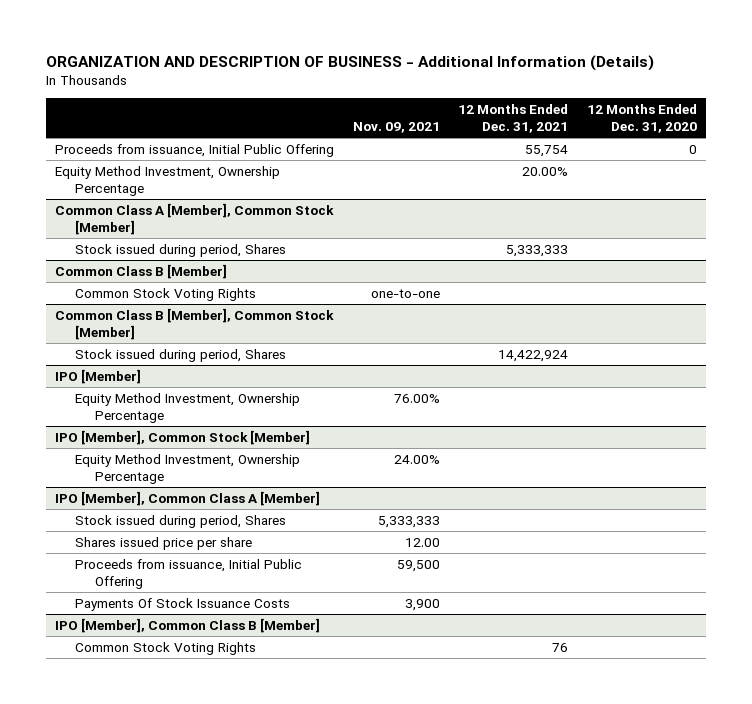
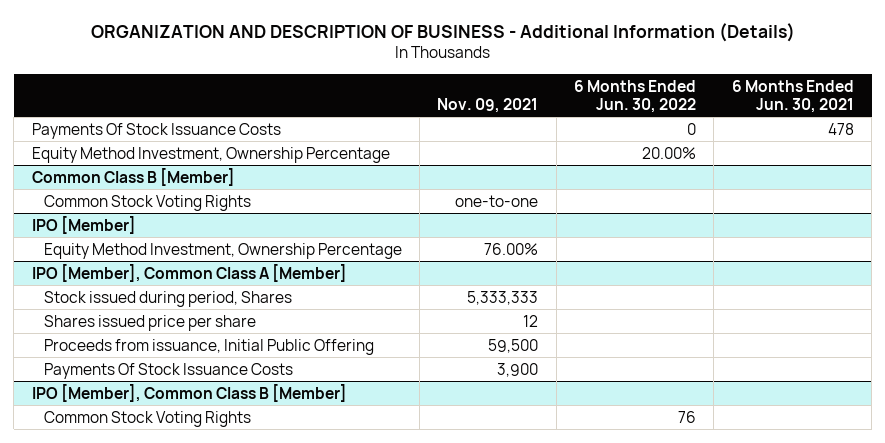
- | Nov. 09, 2021 | 12 Months Ended Dec. 31, 2021 | 12 Months Ended Dec. 31, 2020
+ | Nov. 09, 2021 | 6 Months Ended Jun. 30, 2022 | 6 Months Ended Jun. 30, 2021
- Proceeds from issuance, Initial Public Offering | | 55,754 | 0
+ Payments Of Stock Issuance Costs | | 0 | 478
- Common Class A [Member], Common Stock [Member]
- Stock issued during period, Shares | | 5,333,333 |
- Common Class B [Member], Common Stock [Member]
- Stock issued during period, Shares | | 14,422,924 |
- IPO [Member], Common Stock [Member]
- Equity Method Investment, Ownership Percentage | 24.00% | |
@ IPO [Member], Common Class A [Member]
- Shares issued price per share | 12.00 | |
+ Shares issued price per share | 12 | |

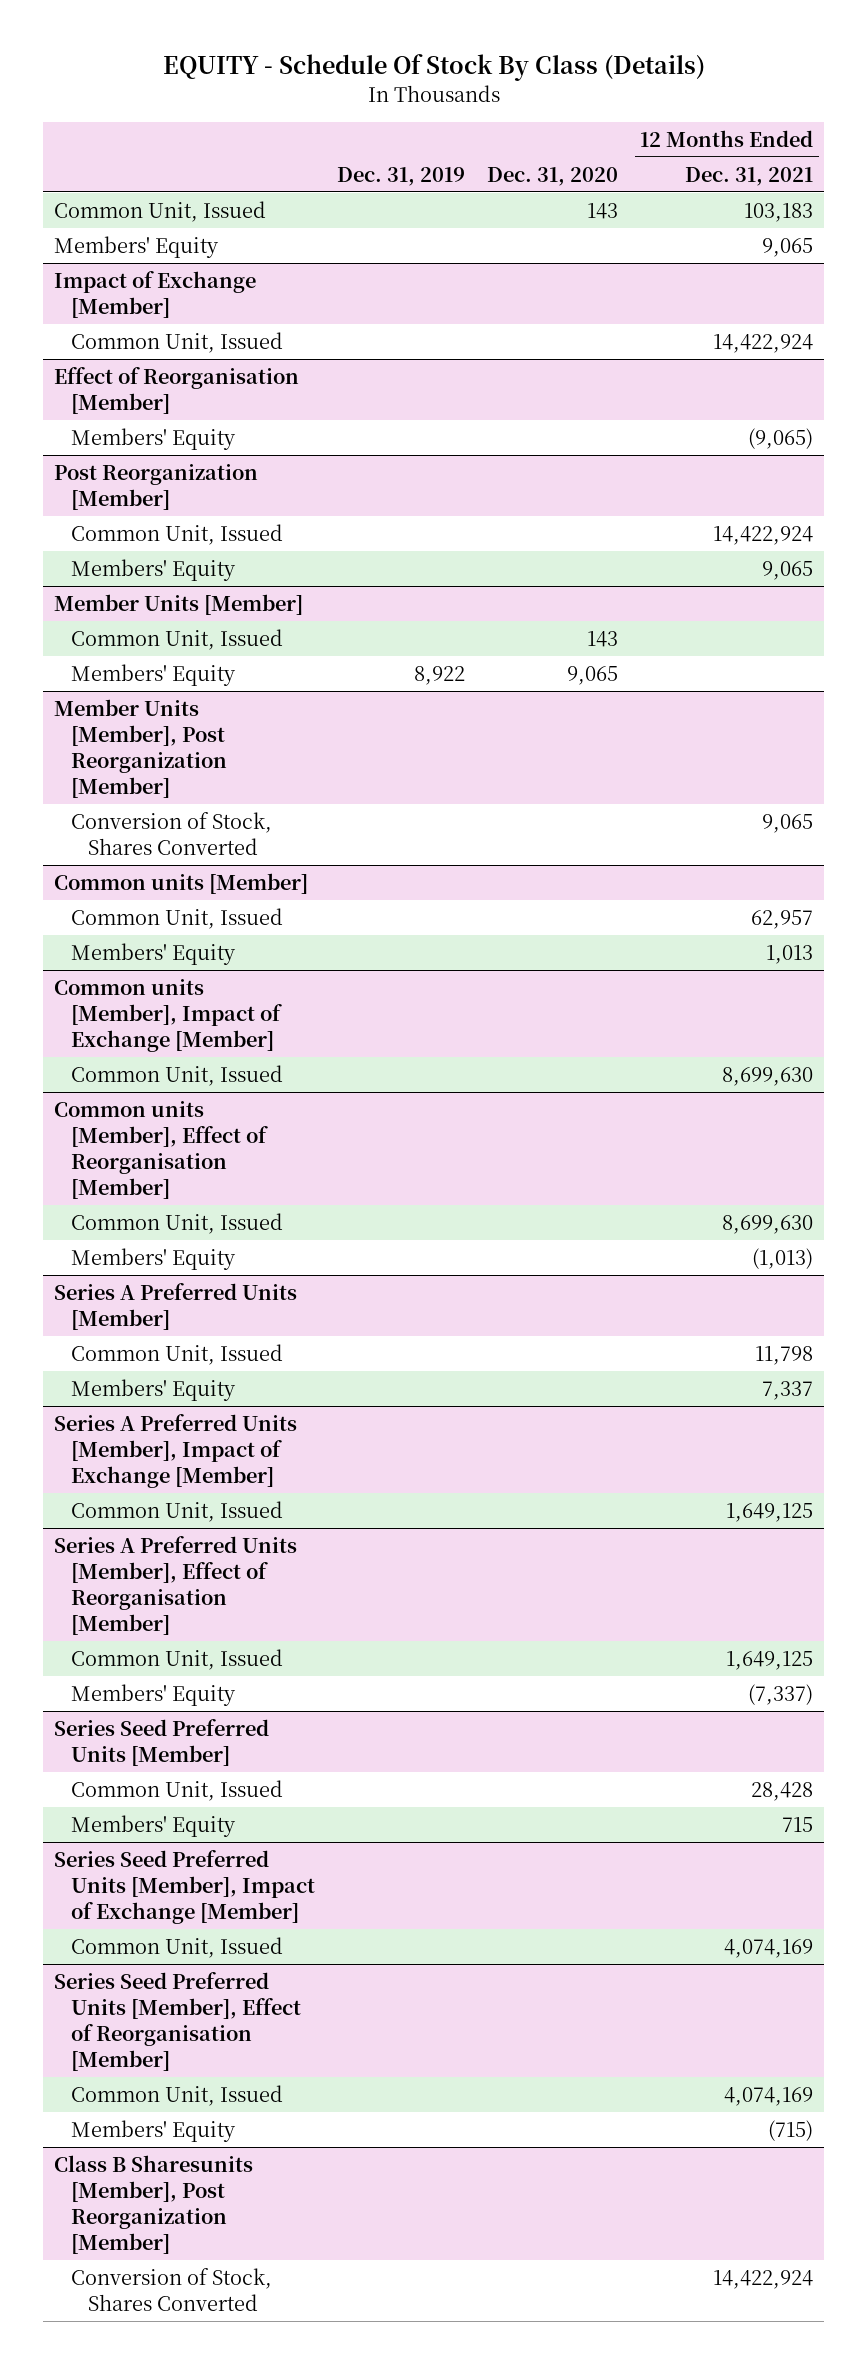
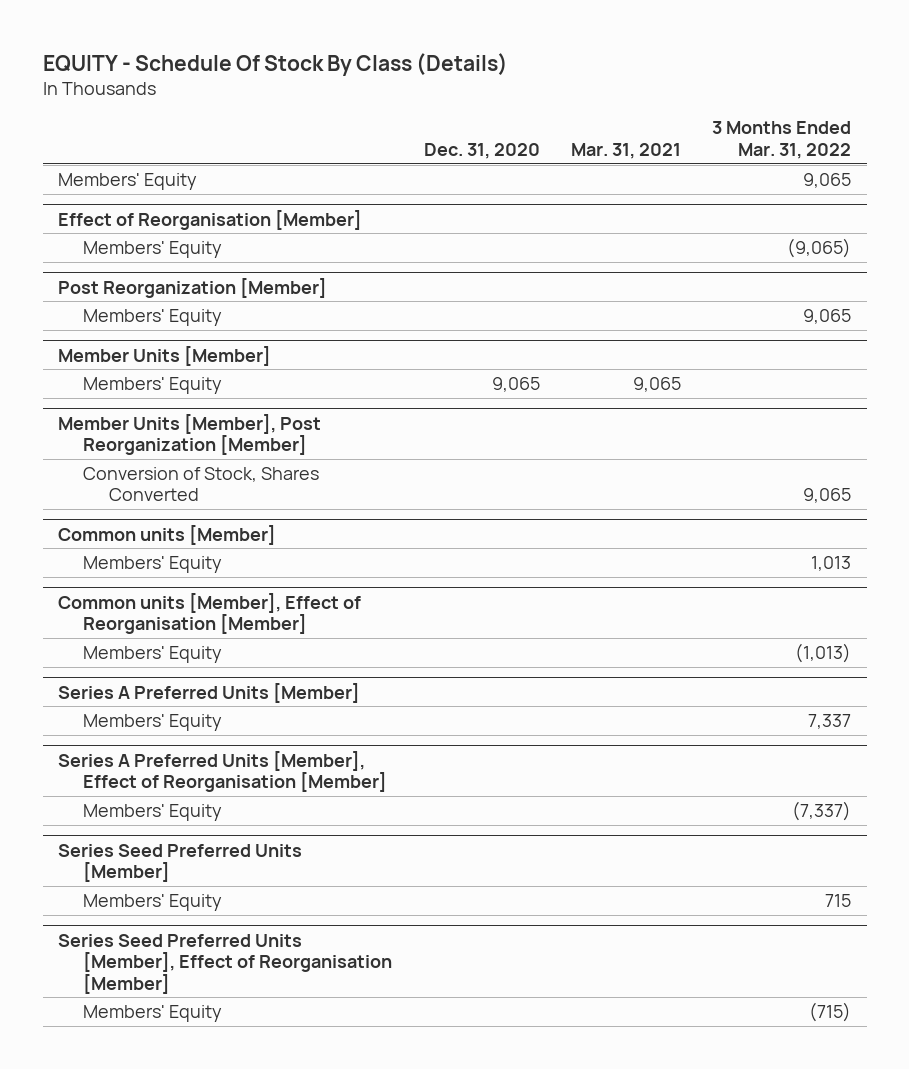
- | Dec. 31, 2019 | Dec. 31, 2020 | 12 Months Ended Dec. 31, 2021
+ | Dec. 31, 2020 | Mar. 31, 2021 | 3 Months Ended Mar. 31, 2022
- Common Unit, Issued | | 143 | 103,183
- Impact of Exchange [Member]
- Common Unit, Issued | | | 14,422,924
@ Post Reorganization [Member]
- Common Unit, Issued | | | 14,422,924
@ Member Units [Member]
- Common Unit, Issued | | 143 |
@ Common units [Member]
- Common Unit, Issued | | | 62,957
- Common units [Member], Impact of Exchange [Member]
- Common Unit, Issued | | | 8,699,630
@ Common units [Member], Effect of Reorganisation [Member]
- Common Unit, Issued | | | 8,699,630
@ Series A Preferred Units [Member]
- Common Unit, Issued | | | 11,798
- Series A Preferred Units [Member], Impact of Exchange [Member]
- Common Unit, Issued | | | 1,649,125
@ Series A Preferred Units [Member], Effect of Reorganisation [Member]
- Common Unit, Issued | | | 1,649,125
@ Series Seed Preferred Units [Member]
- Common Unit, Issued | | | 28,428
- Series Seed Preferred Units [Member], Impact of Exchange [Member]
- Common Unit, Issued | | | 4,074,169
@ Series Seed Preferred Units [Member], Effect of Reorganisation [Member]
- Common Unit, Issued | | | 4,074,169
- Class B Sharesunits [Member], Post Reorganization [Member]
- Conversion of Stock, Shares Converted | | | 14,422,924

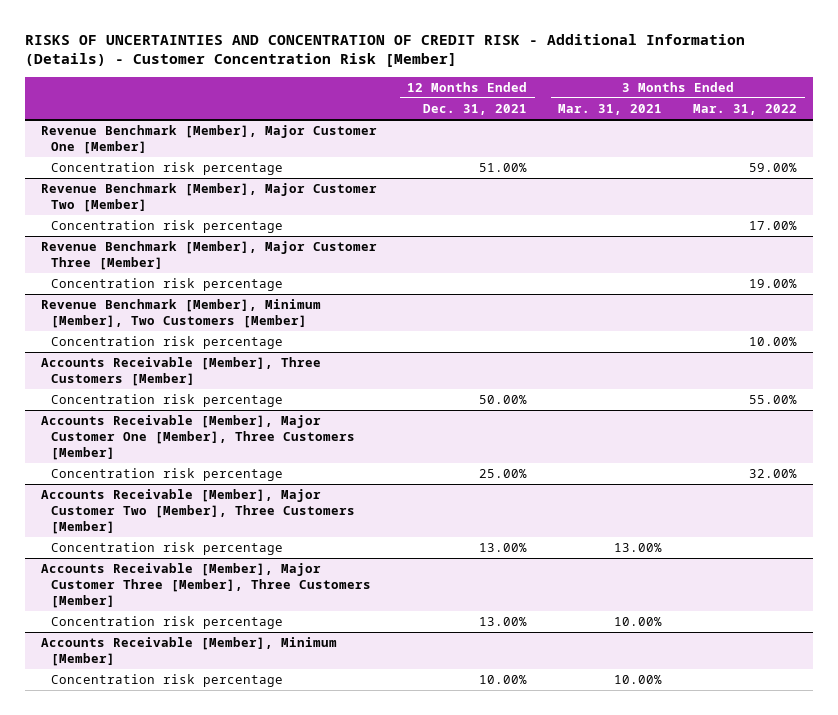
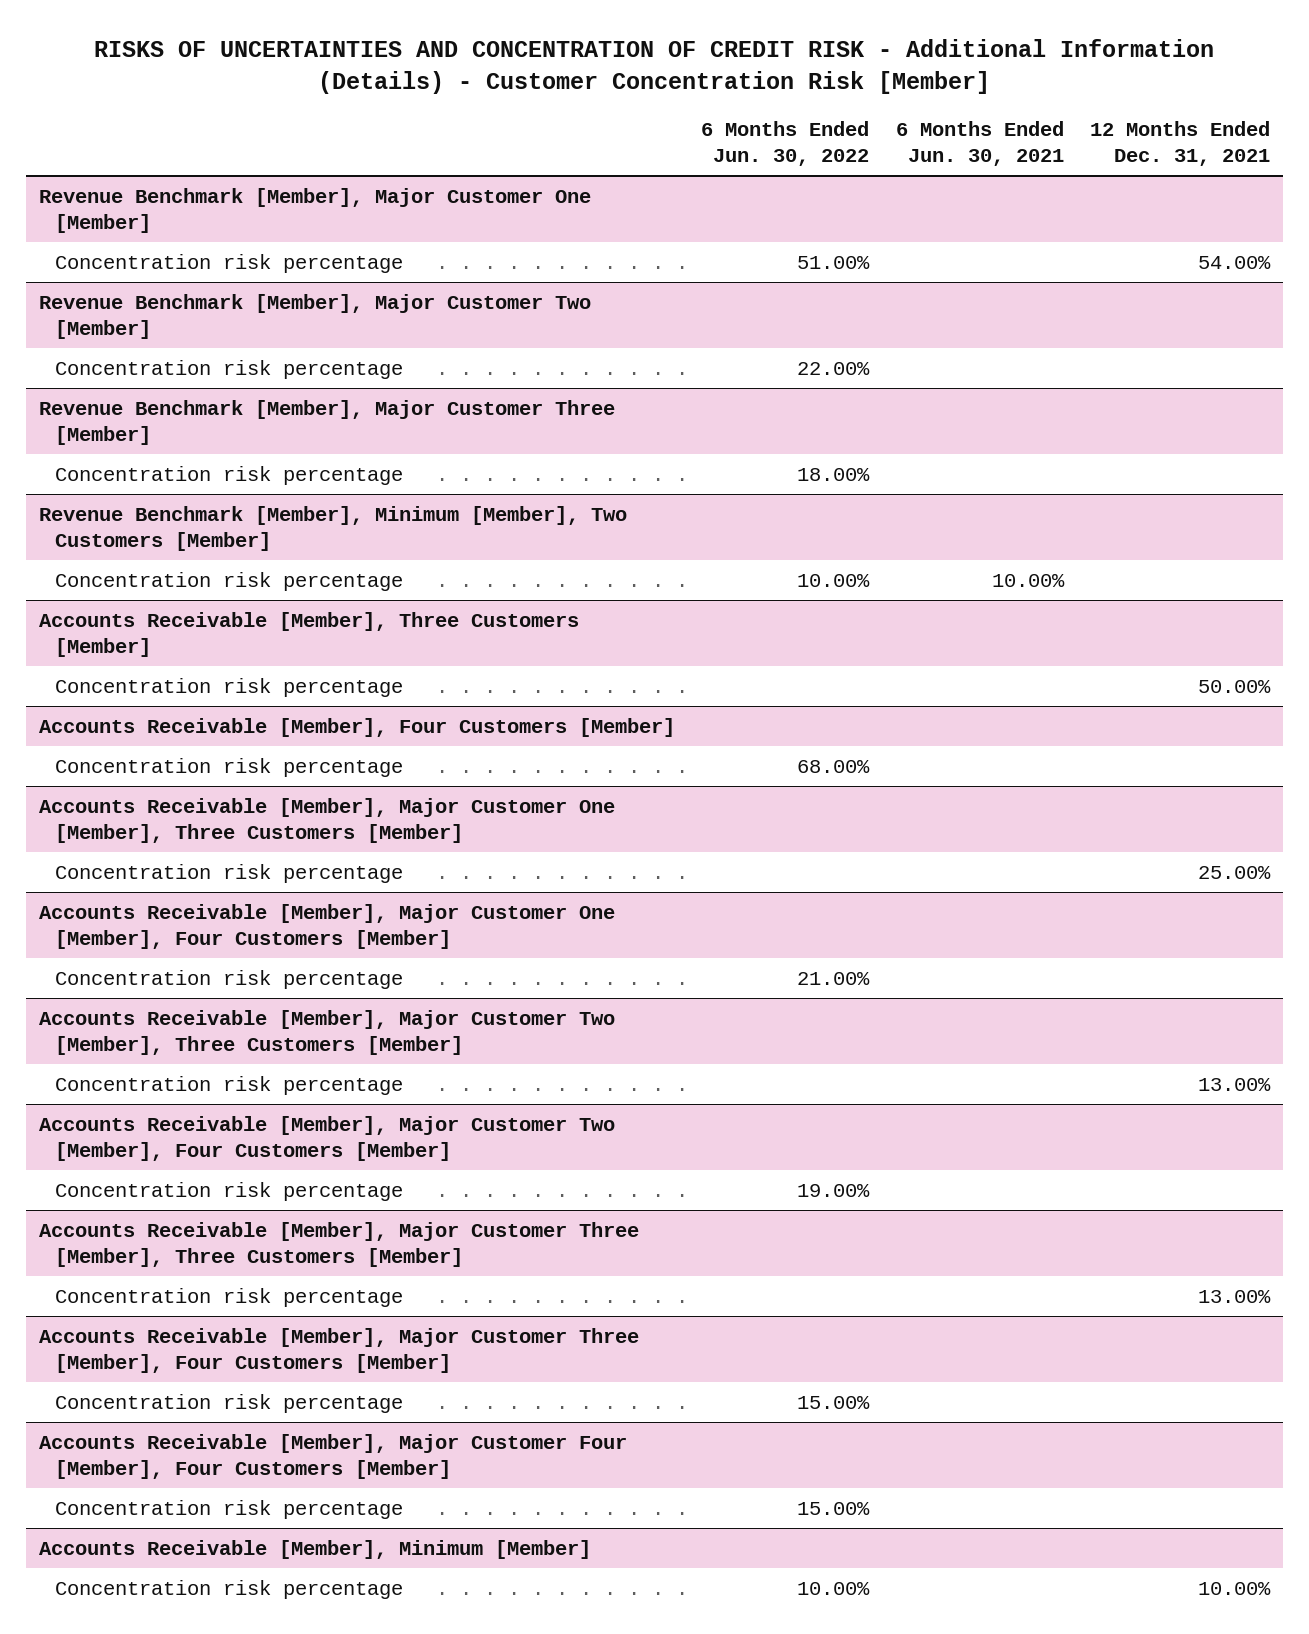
- | 12 Months Ended Dec. 31, 2021 | 3 Months Ended Mar. 31, 2021 | 3 Months Ended Mar. 31, 2022
+ | 6 Months Ended Jun. 30, 2022 | 6 Months Ended Jun. 30, 2021 | 12 Months Ended Dec. 31, 2021
@ Revenue Benchmark [Member], Major Customer One [Member]
- Concentration risk percentage | 51.00% | | 59.00%
+ Concentration risk percentage | 51.00% | | 54.00%
+ Accounts Receivable [Member], Four Customers [Member]
+ Concentration risk percentage | 68.00% | |
+ Accounts Receivable [Member], Major Customer One [Member], Four Customers [Member]
+ Concentration risk percentage | 21.00% | |
+ Accounts Receivable [Member], Major Customer Two [Member], Four Customers [Member]
+ Concentration risk percentage | 19.00% | |
+ Accounts Receivable [Member], Major Customer Three [Member], Four Customers [Member]
+ Concentration risk percentage | 15.00% | |
+ Accounts Receivable [Member], Major Customer Four [Member], Four Customers [Member]
+ Concentration risk percentage | 15.00% | |

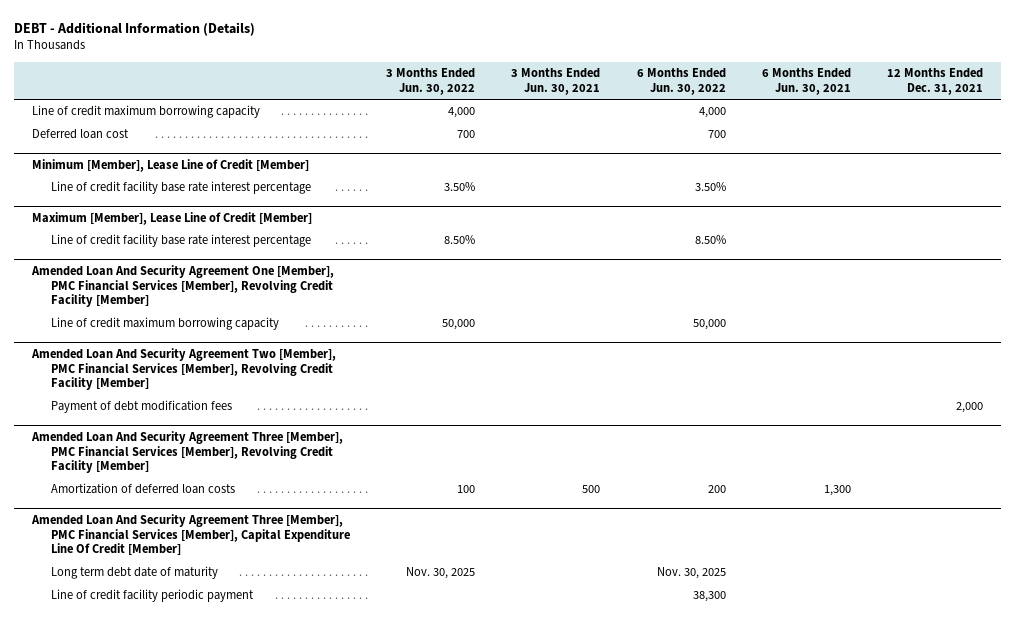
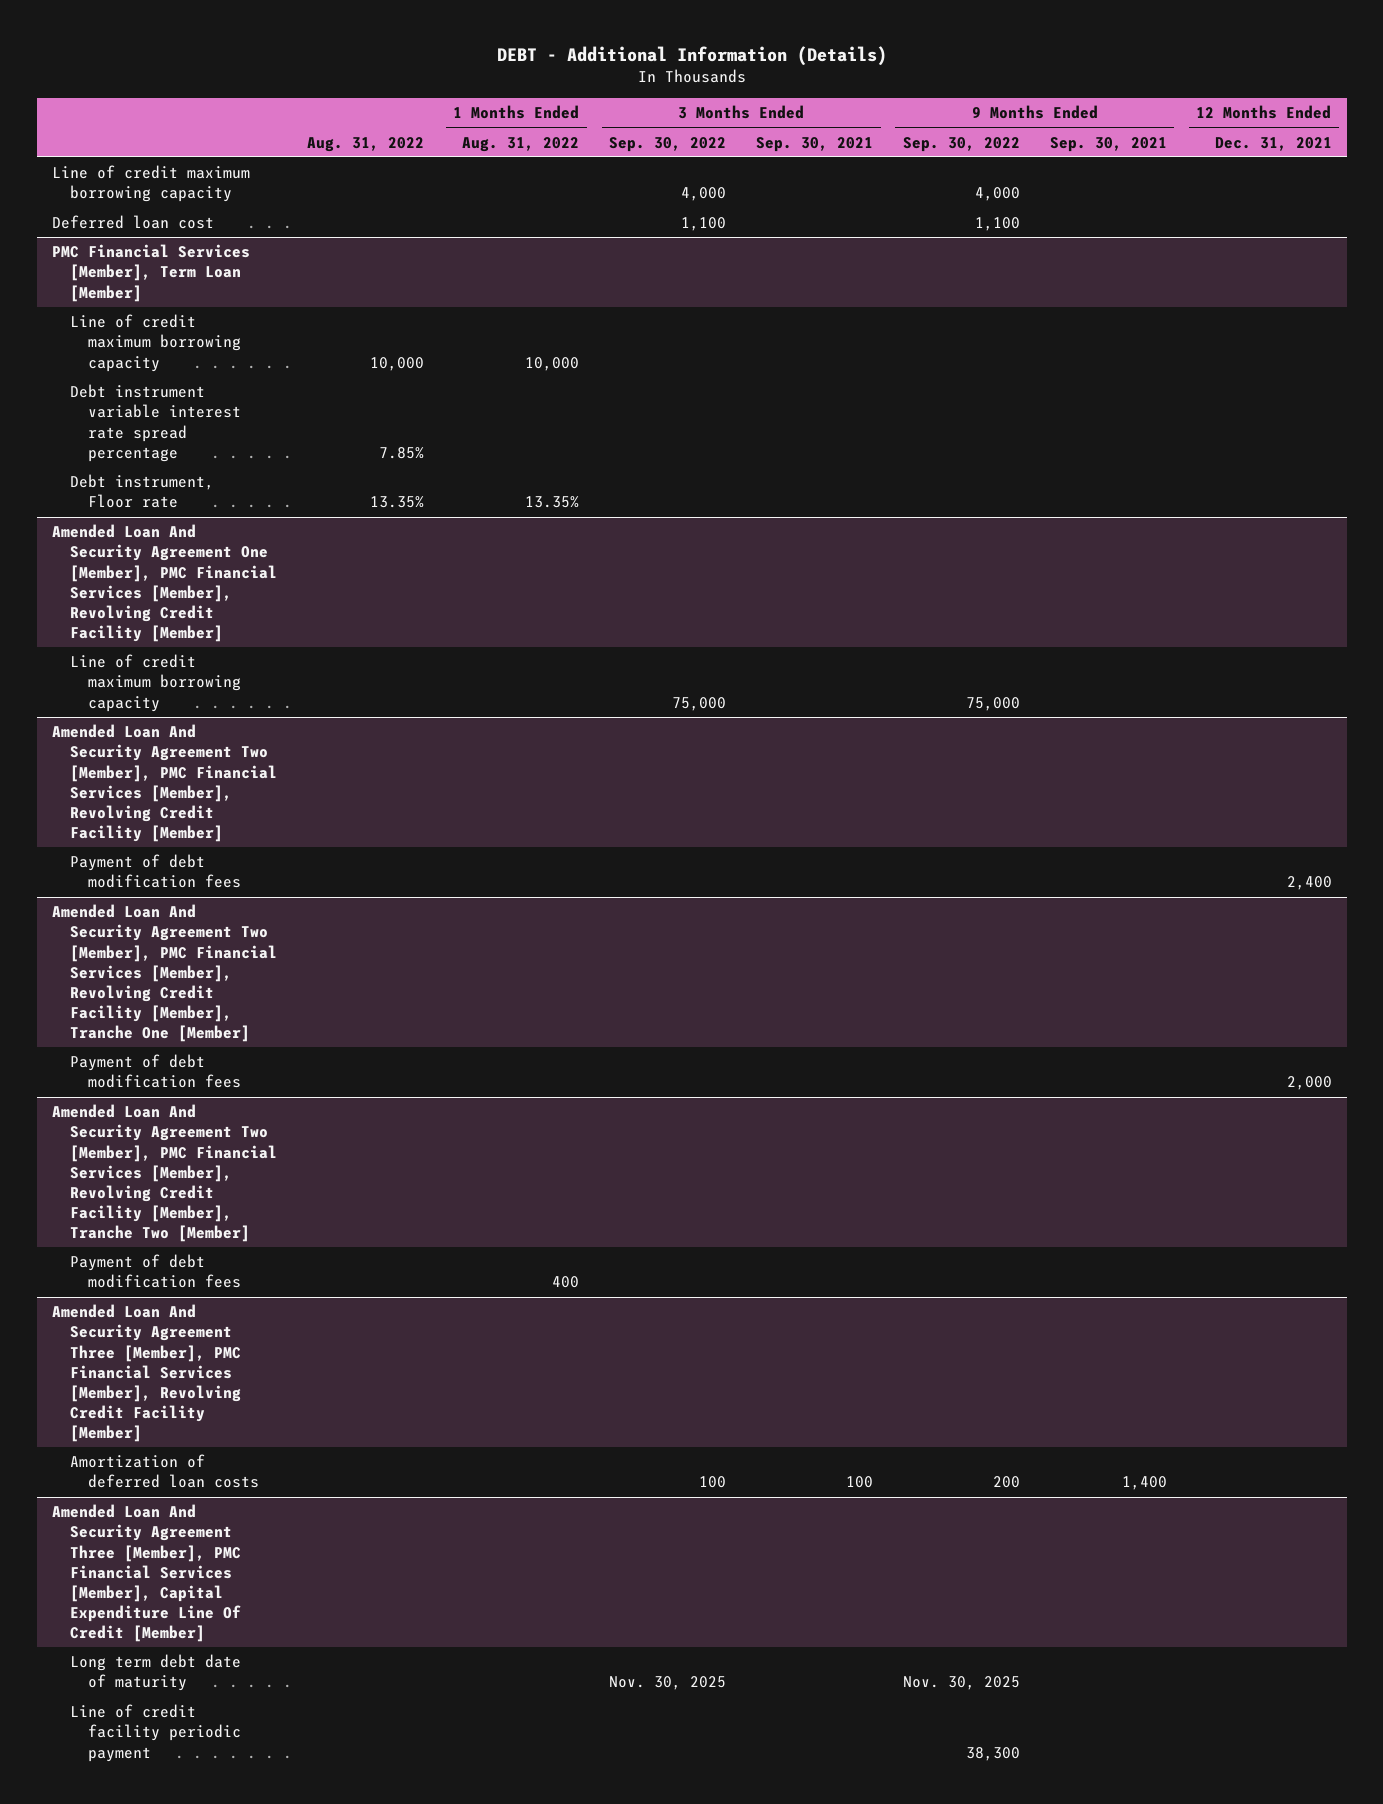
- | 3 Months Ended Jun. 30, 2022 | 3 Months Ended Jun. 30, 2021 | 6 Months Ended Jun. 30, 2022 | 6 Months Ended Jun. 30, 2021 | 12 Months Ended Dec. 31, 2021
+ | Aug. 31, 2022 | 1 Months Ended Aug. 31, 2022 | 3 Months Ended Sep. 30, 2022 | 3 Months Ended Sep. 30, 2021 | 9 Months Ended Sep. 30, 2022 | 9 Months Ended Sep. 30, 2021 | 12 Months Ended Dec. 31, 2021
- Minimum [Member], Lease Line of Credit [Member]
- Line of credit facility base rate interest percentage | 3.50% | | 3.50% | |
- Maximum [Member], Lease Line of Credit [Member]
- Line of credit facility base rate interest percentage | 8.50% | | 8.50% | |
+ PMC Financial Services [Member], Term Loan [Member]
+ Line of credit maximum borrowing capacity | 10,000 | 10,000 | | | | |
+ Debt instrument variable interest rate spread percentage | 7.85% | | | | | |
+ Debt instrument, Floor rate | 13.35% | 13.35% | | | | |
@ Amended Loan And Security Agreement Two [Member], PMC Financial Services [Member], Revolving Credit Facility [Member]
- Payment of debt modification fees | | | | | 2,000
+ Payment of debt modification fees | | | | | | | 2,400
+ Amended Loan And Security Agreement Two [Member], PMC Financial Services [Member], Revolving Credit Facility [Member], Tranche One [Member]
+ Payment of debt modification fees | | | | | | | 2,000
+ Amended Loan And Security Agreement Two [Member], PMC Financial Services [Member], Revolving Credit Facility [Member], Tranche Two [Member]
+ Payment of debt modification fees | | 400 | | | | |

